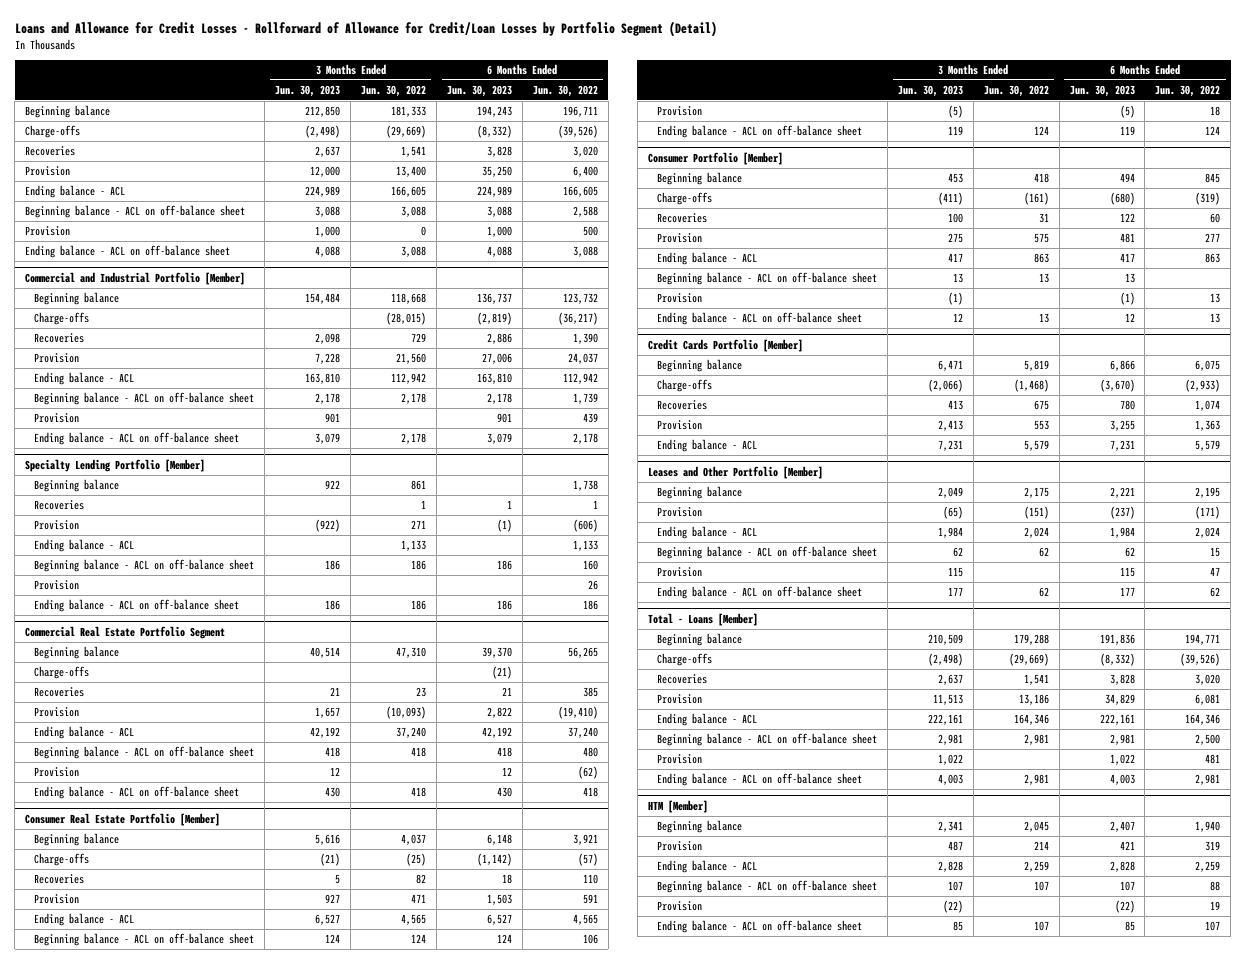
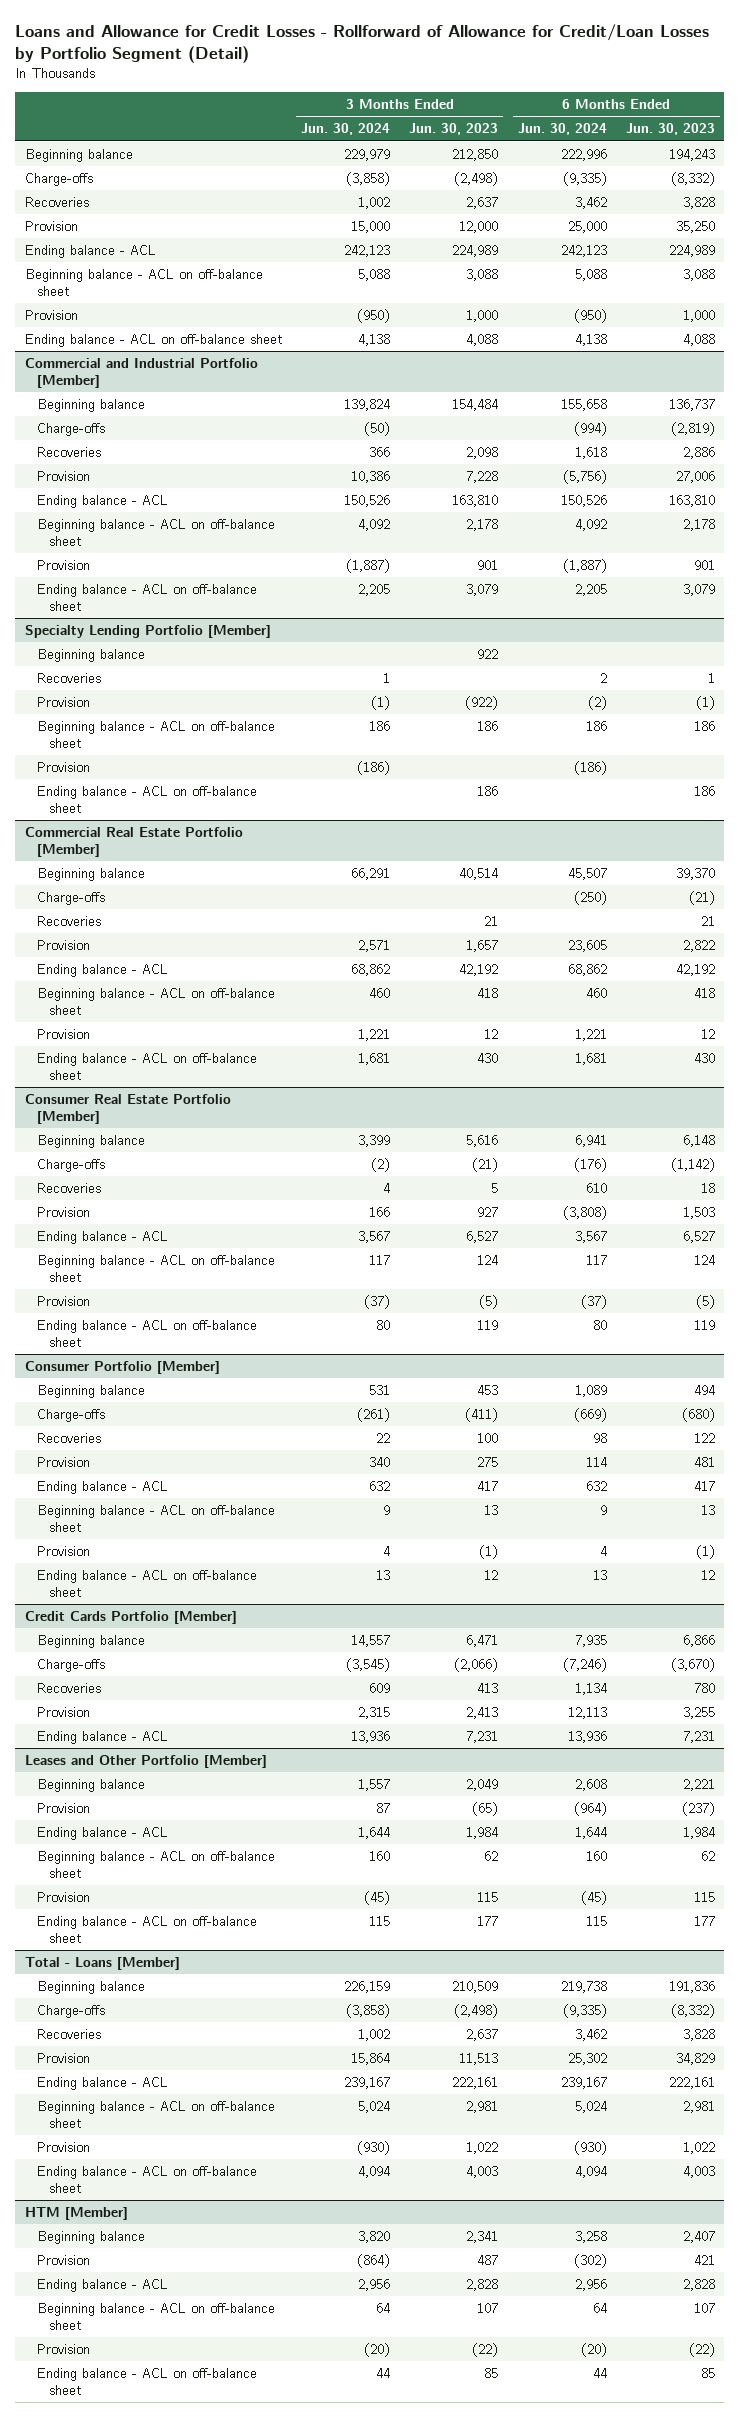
- | 3 Months Ended Jun. 30, 2023 | 3 Months Ended Jun. 30, 2022 | 6 Months Ended Jun. 30, 2023 | 6 Months Ended Jun. 30, 2022
+ | 3 Months Ended Jun. 30, 2024 | 3 Months Ended Jun. 30, 2023 | 6 Months Ended Jun. 30, 2024 | 6 Months Ended Jun. 30, 2023
@ Specialty Lending Portfolio [Member]
- Ending balance - ACL | | 1,133 | | 1,133
- Commercial Real Estate Portfolio Segment
+ Commercial Real Estate Portfolio [Member]

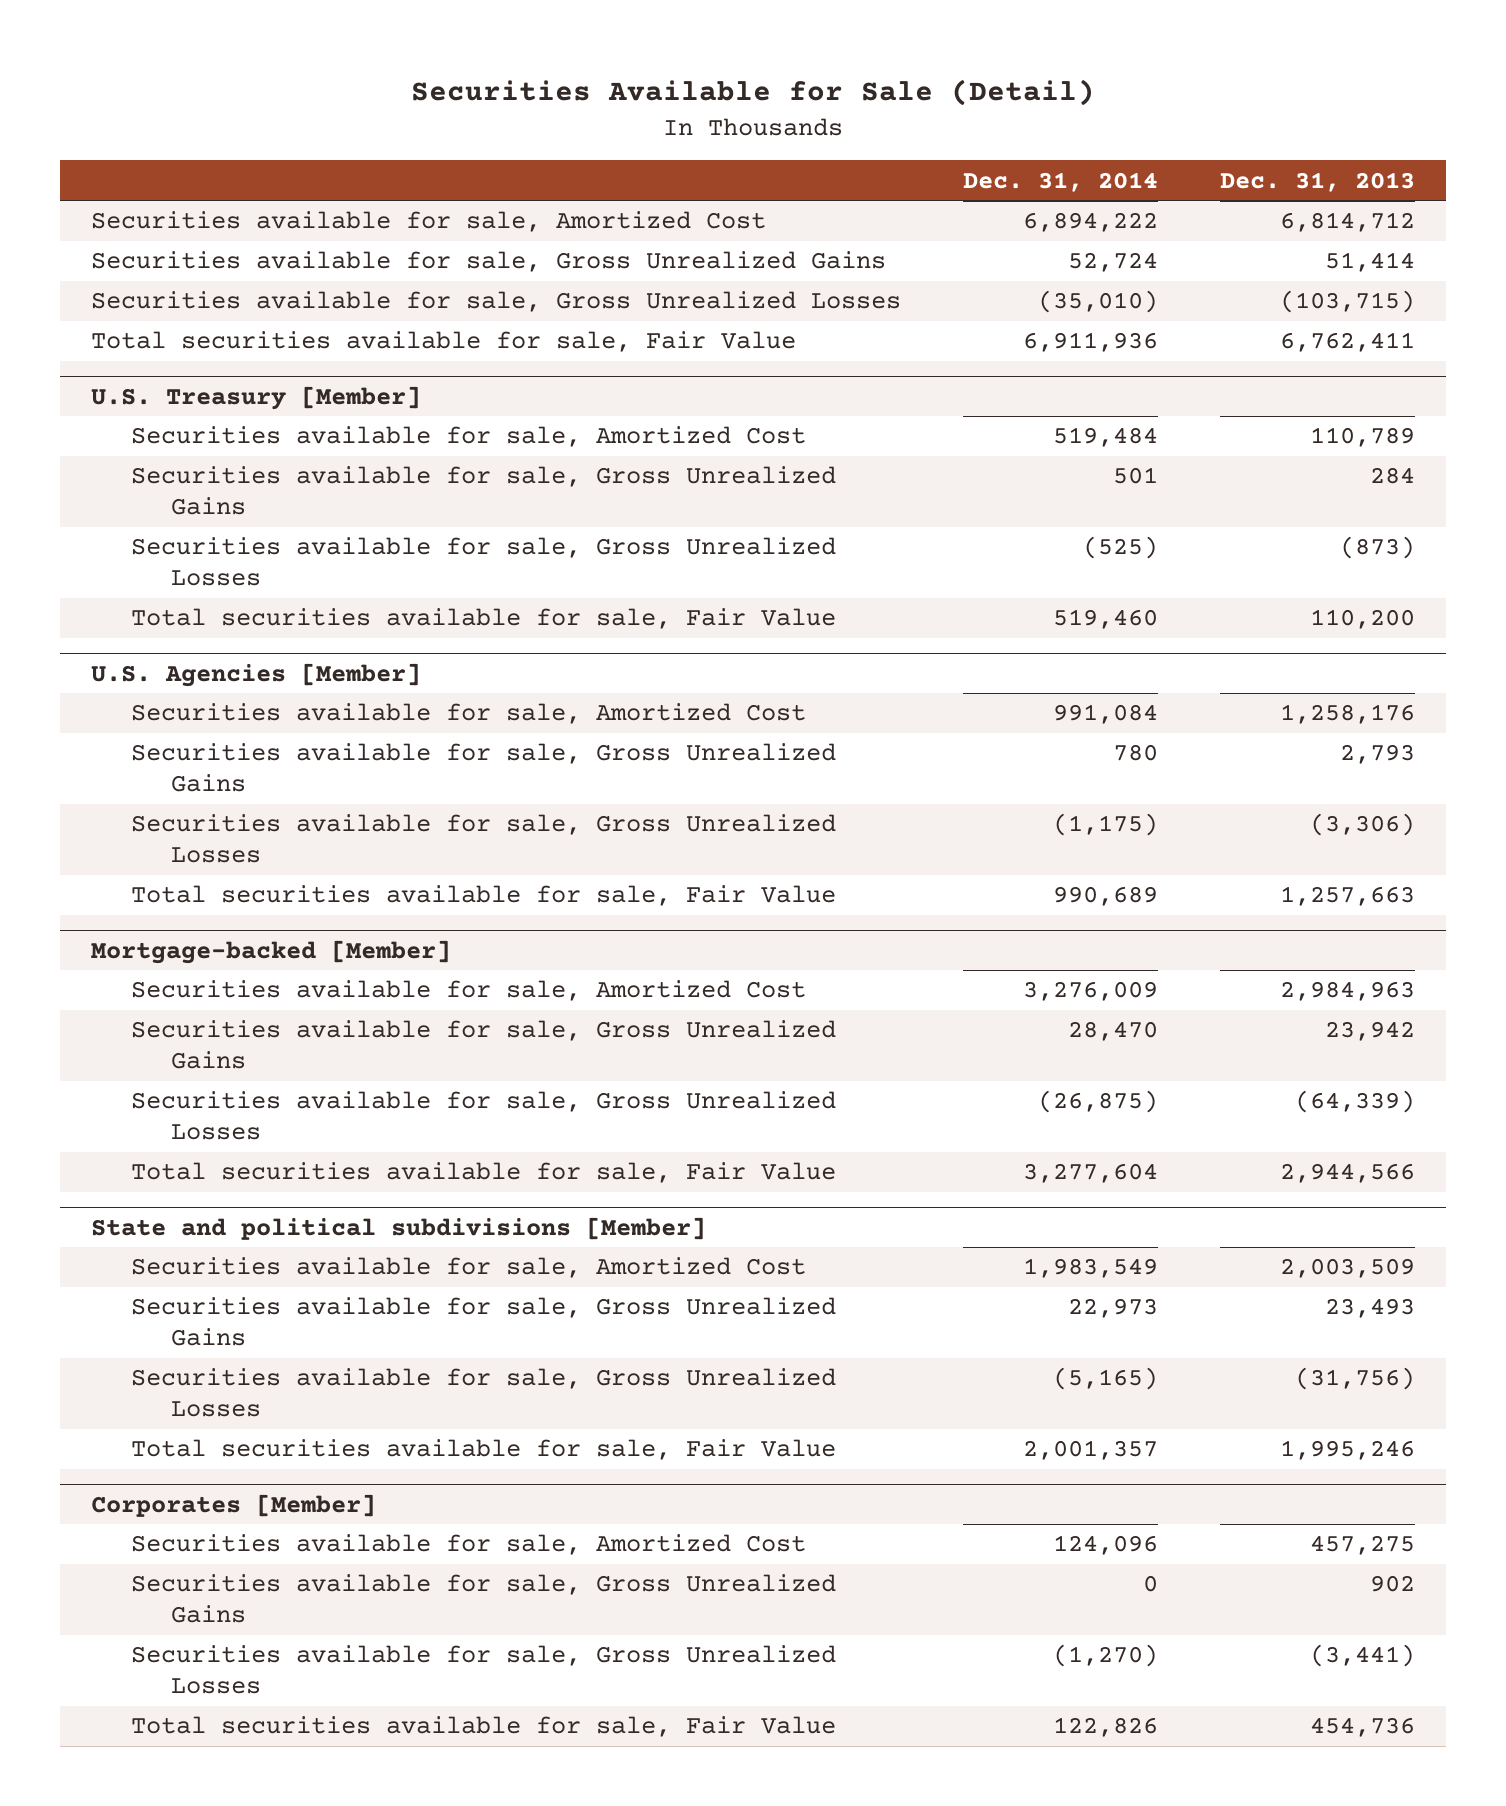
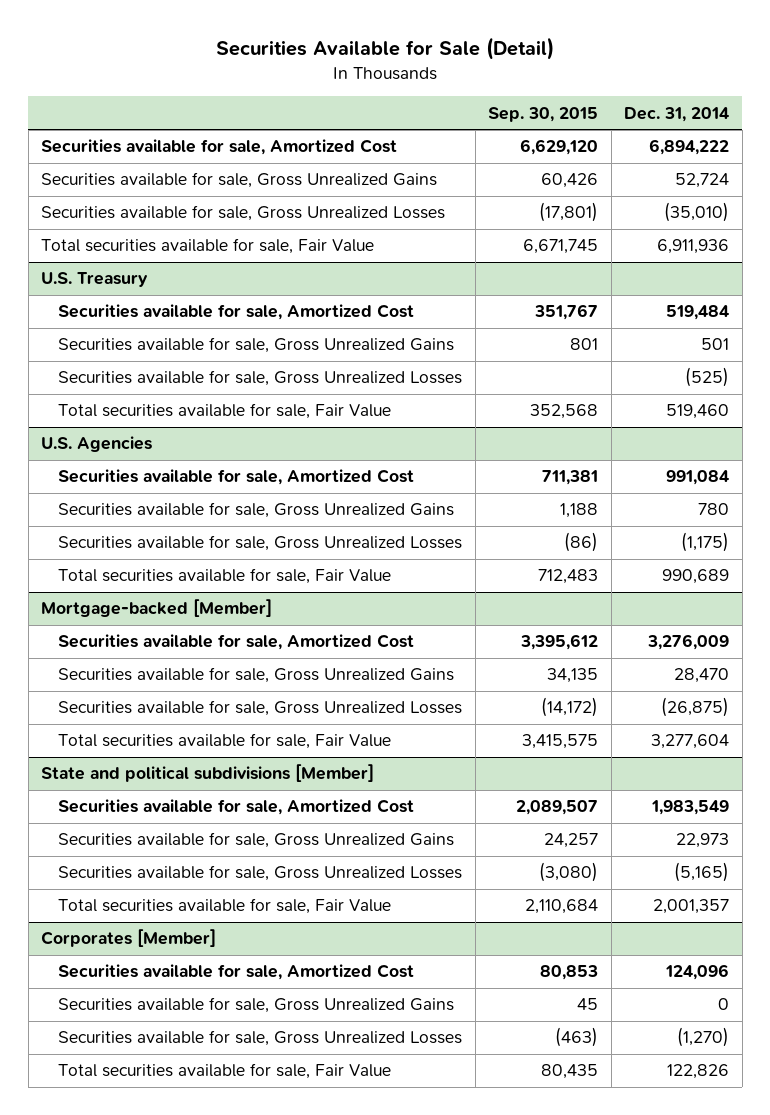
- | Dec. 31, 2014 | Dec. 31, 2013
+ | Sep. 30, 2015 | Dec. 31, 2014
- U.S. Treasury [Member]
+ U.S. Treasury
- U.S. Agencies [Member]
+ U.S. Agencies

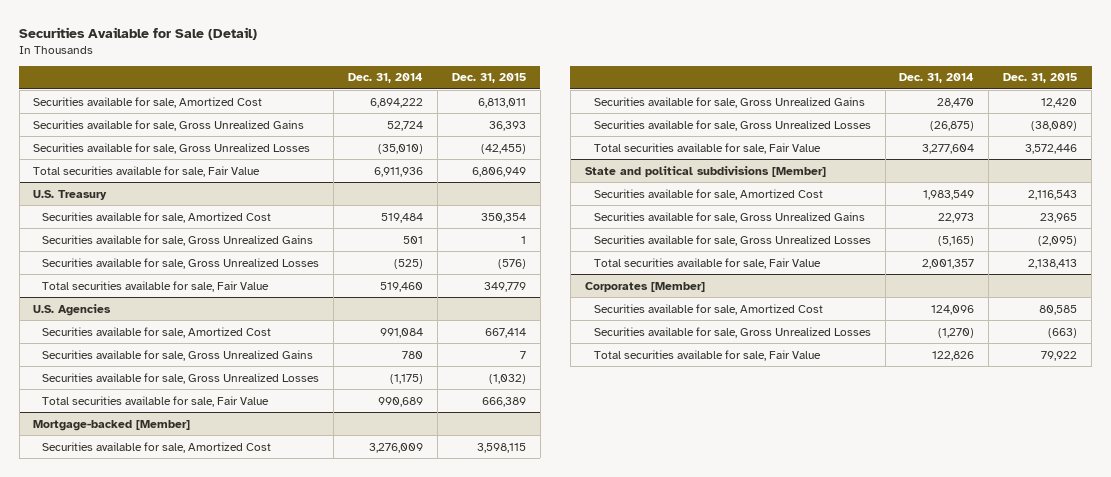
- | Sep. 30, 2015 | Dec. 31, 2014
+ | Dec. 31, 2014 | Dec. 31, 2015
@ Corporates [Member]
- Securities available for sale, Gross Unrealized Gains | 45 | 0

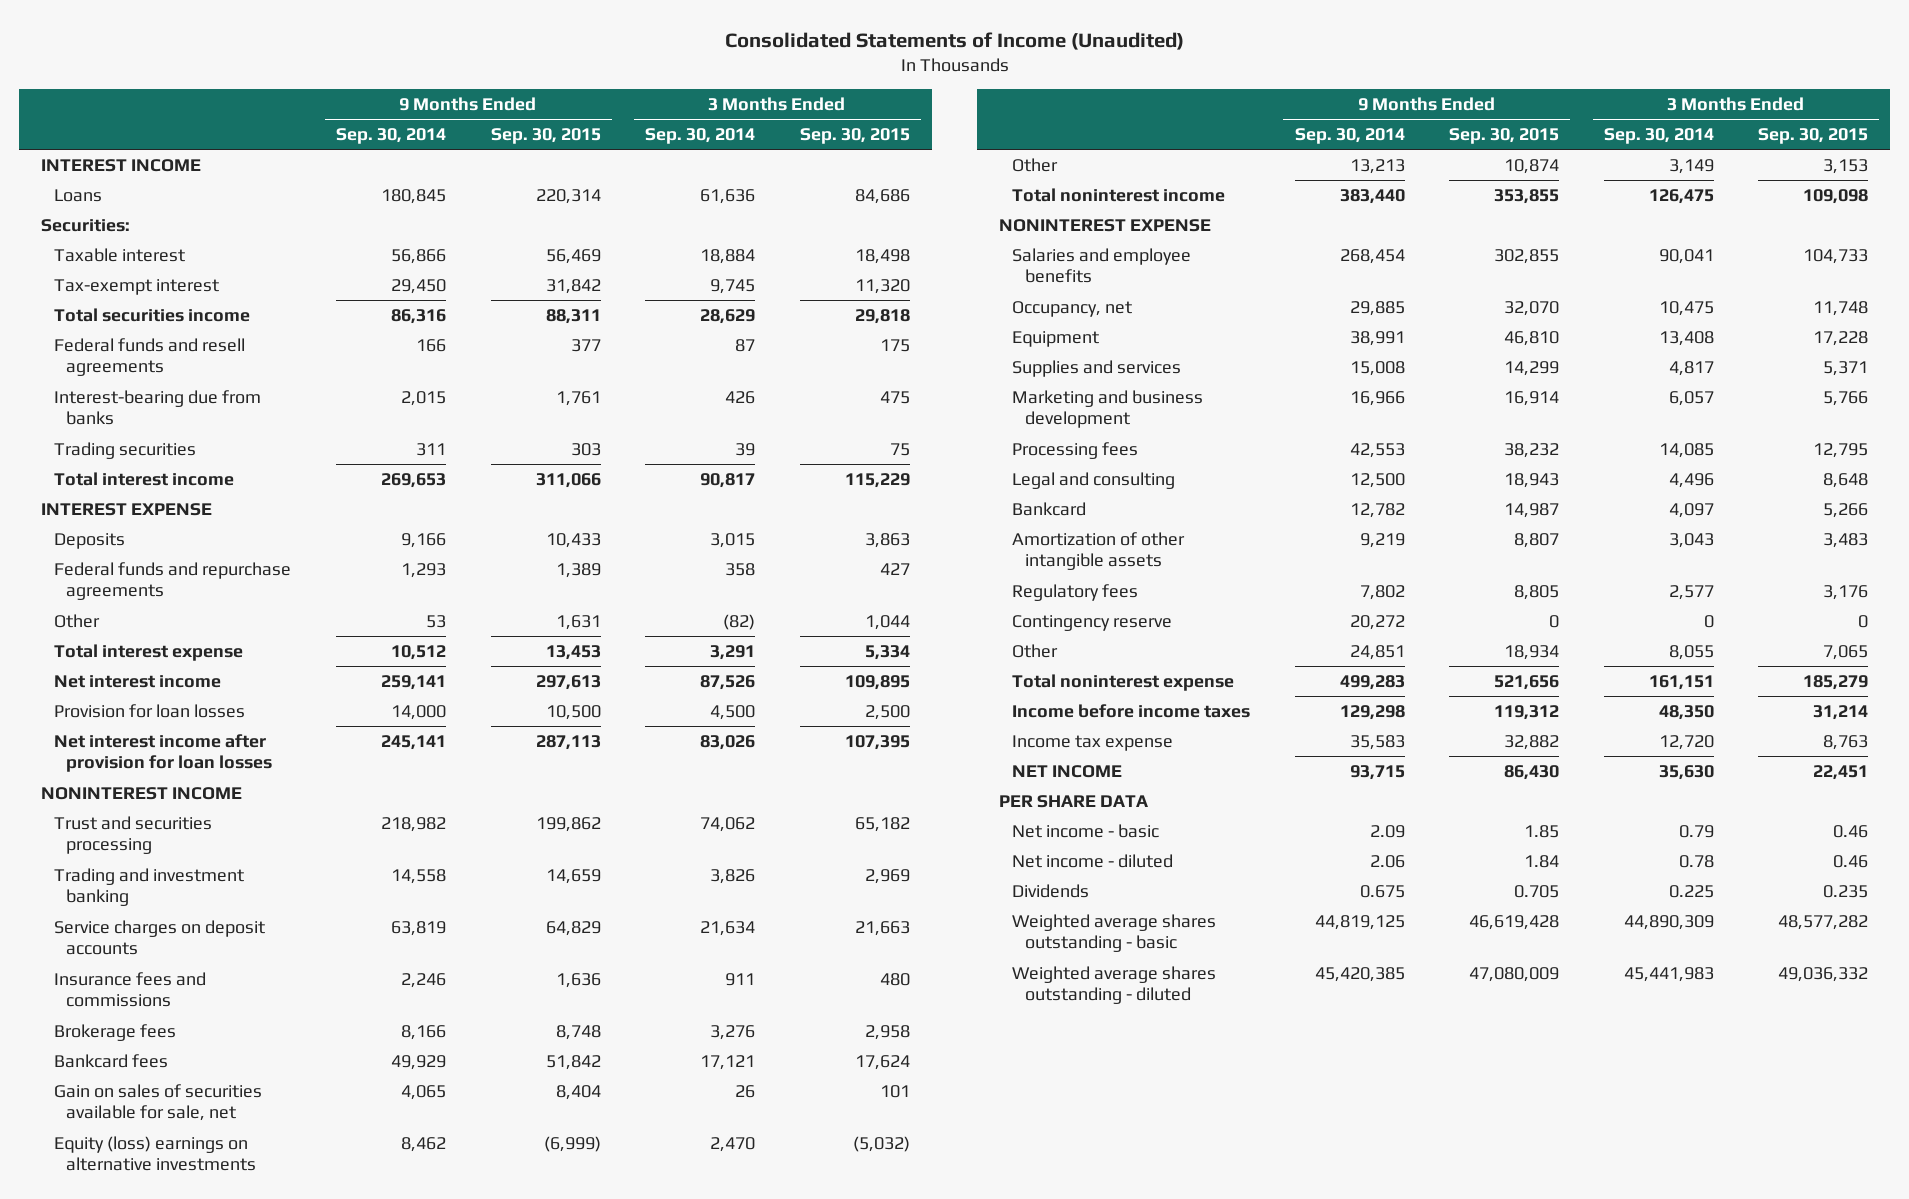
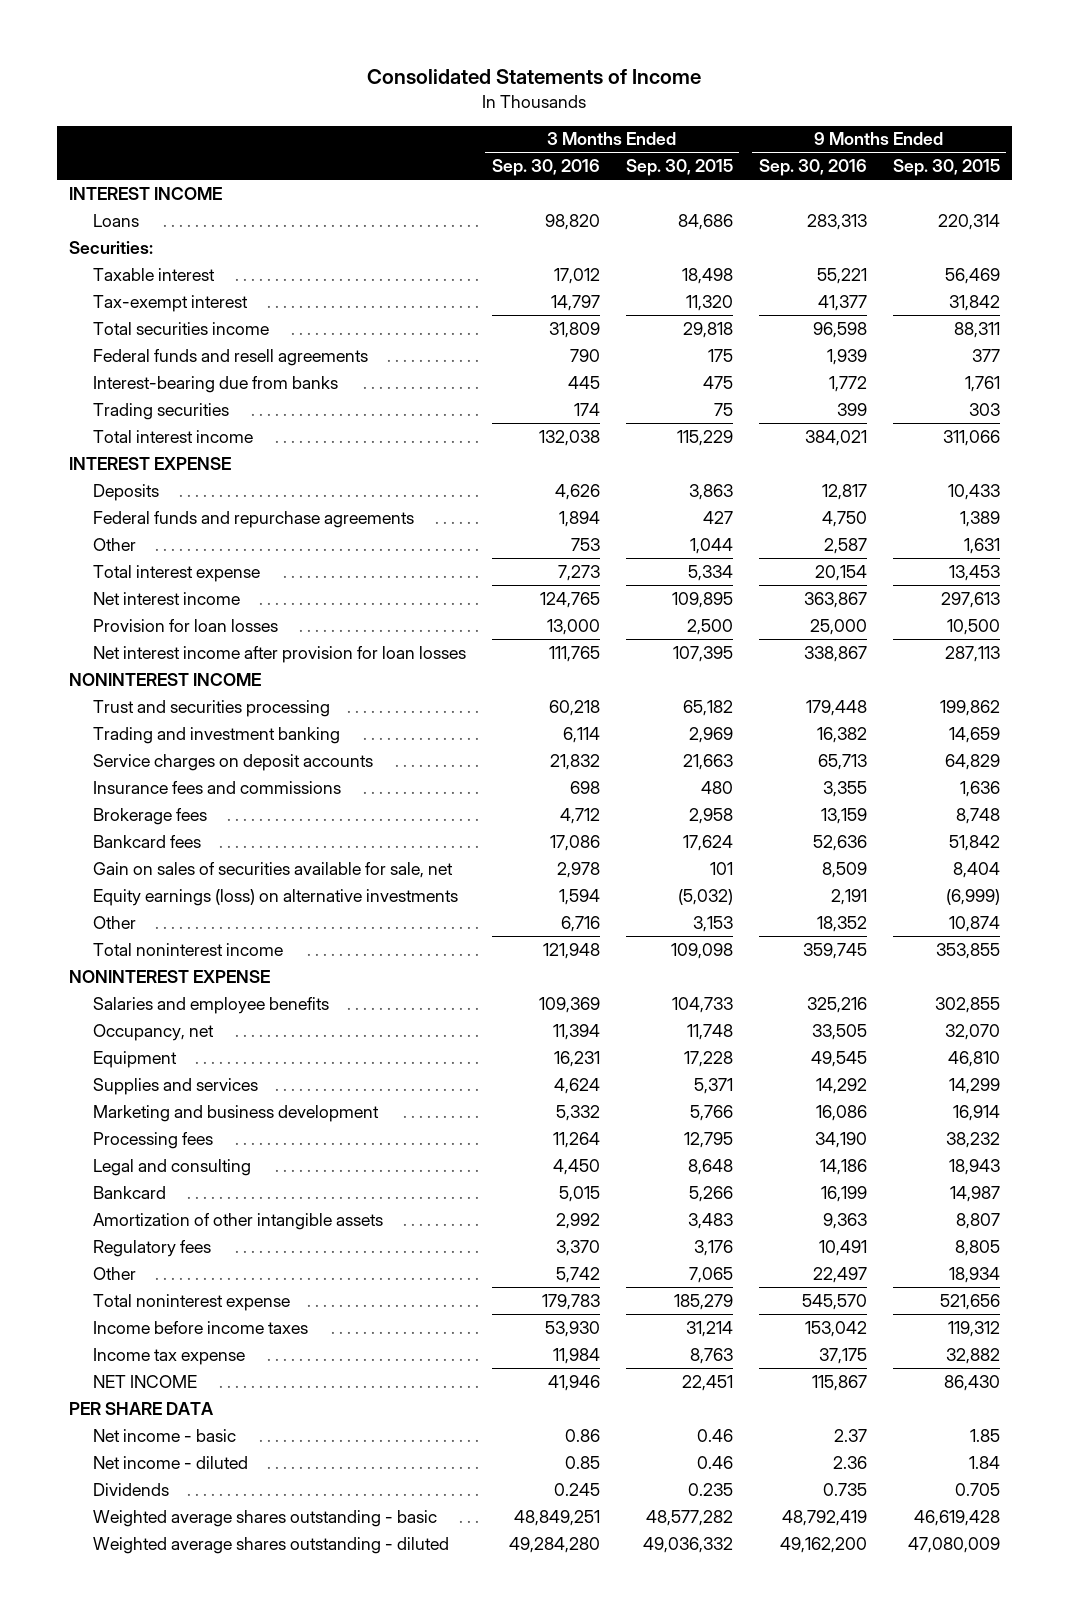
- Consolidated Statements of Income (Unaudited)
+ Consolidated Statements of Income
- | 9 Months Ended Sep. 30, 2014 | 9 Months Ended Sep. 30, 2015 | 3 Months Ended Sep. 30, 2014 | 3 Months Ended Sep. 30, 2015
+ | 3 Months Ended Sep. 30, 2016 | 3 Months Ended Sep. 30, 2015 | 9 Months Ended Sep. 30, 2016 | 9 Months Ended Sep. 30, 2015
- Equity (loss) earnings on alternative investments | 8,462 | (6,999) | 2,470 | (5,032)
+ Equity earnings (loss) on alternative investments | 1,594 | (5,032) | 2,191 | (6,999)
- Contingency reserve | 20,272 | 0 | 0 | 0

